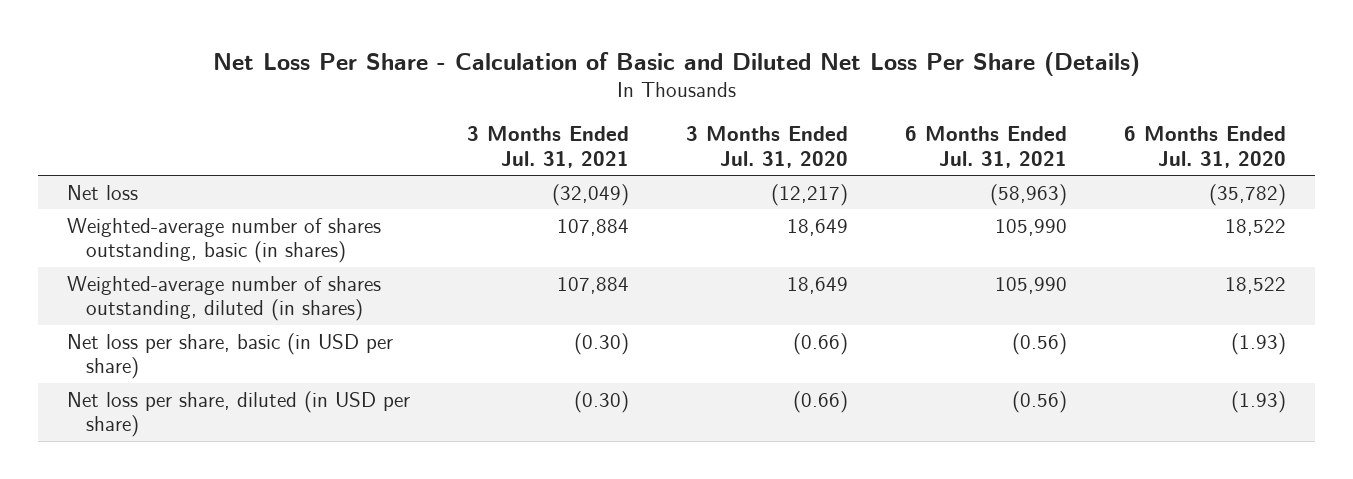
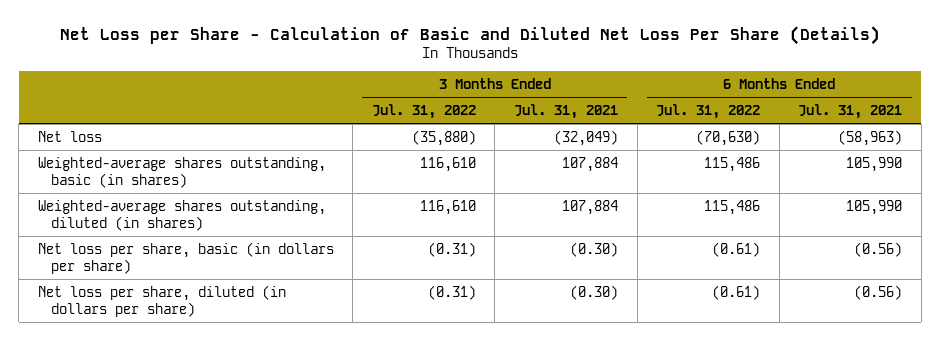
- Net Loss Per Share - Calculation of Basic and Diluted Net Loss Per Share (Details)
+ Net Loss per Share - Calculation of Basic and Diluted Net Loss Per Share (Details)
- | 3 Months Ended Jul. 31, 2021 | 3 Months Ended Jul. 31, 2020 | 6 Months Ended Jul. 31, 2021 | 6 Months Ended Jul. 31, 2020
+ | 3 Months Ended Jul. 31, 2022 | 3 Months Ended Jul. 31, 2021 | 6 Months Ended Jul. 31, 2022 | 6 Months Ended Jul. 31, 2021
- Weighted-average number of shares outstanding, basic (in shares) | 107,884 | 18,649 | 105,990 | 18,522
- Weighted-average number of shares outstanding, diluted (in shares) | 107,884 | 18,649 | 105,990 | 18,522
- Net loss per share, basic (in USD per share) | (0.30) | (0.66) | (0.56) | (1.93)
- Net loss per share, diluted (in USD per share) | (0.30) | (0.66) | (0.56) | (1.93)
+ Weighted-average shares outstanding, basic (in shares) | 116,610 | 107,884 | 115,486 | 105,990
+ Weighted-average shares outstanding, diluted (in shares) | 116,610 | 107,884 | 115,486 | 105,990
+ Net loss per share, basic (in dollars per share) | (0.31) | (0.30) | (0.61) | (0.56)
+ Net loss per share, diluted (in dollars per share) | (0.31) | (0.30) | (0.61) | (0.56)

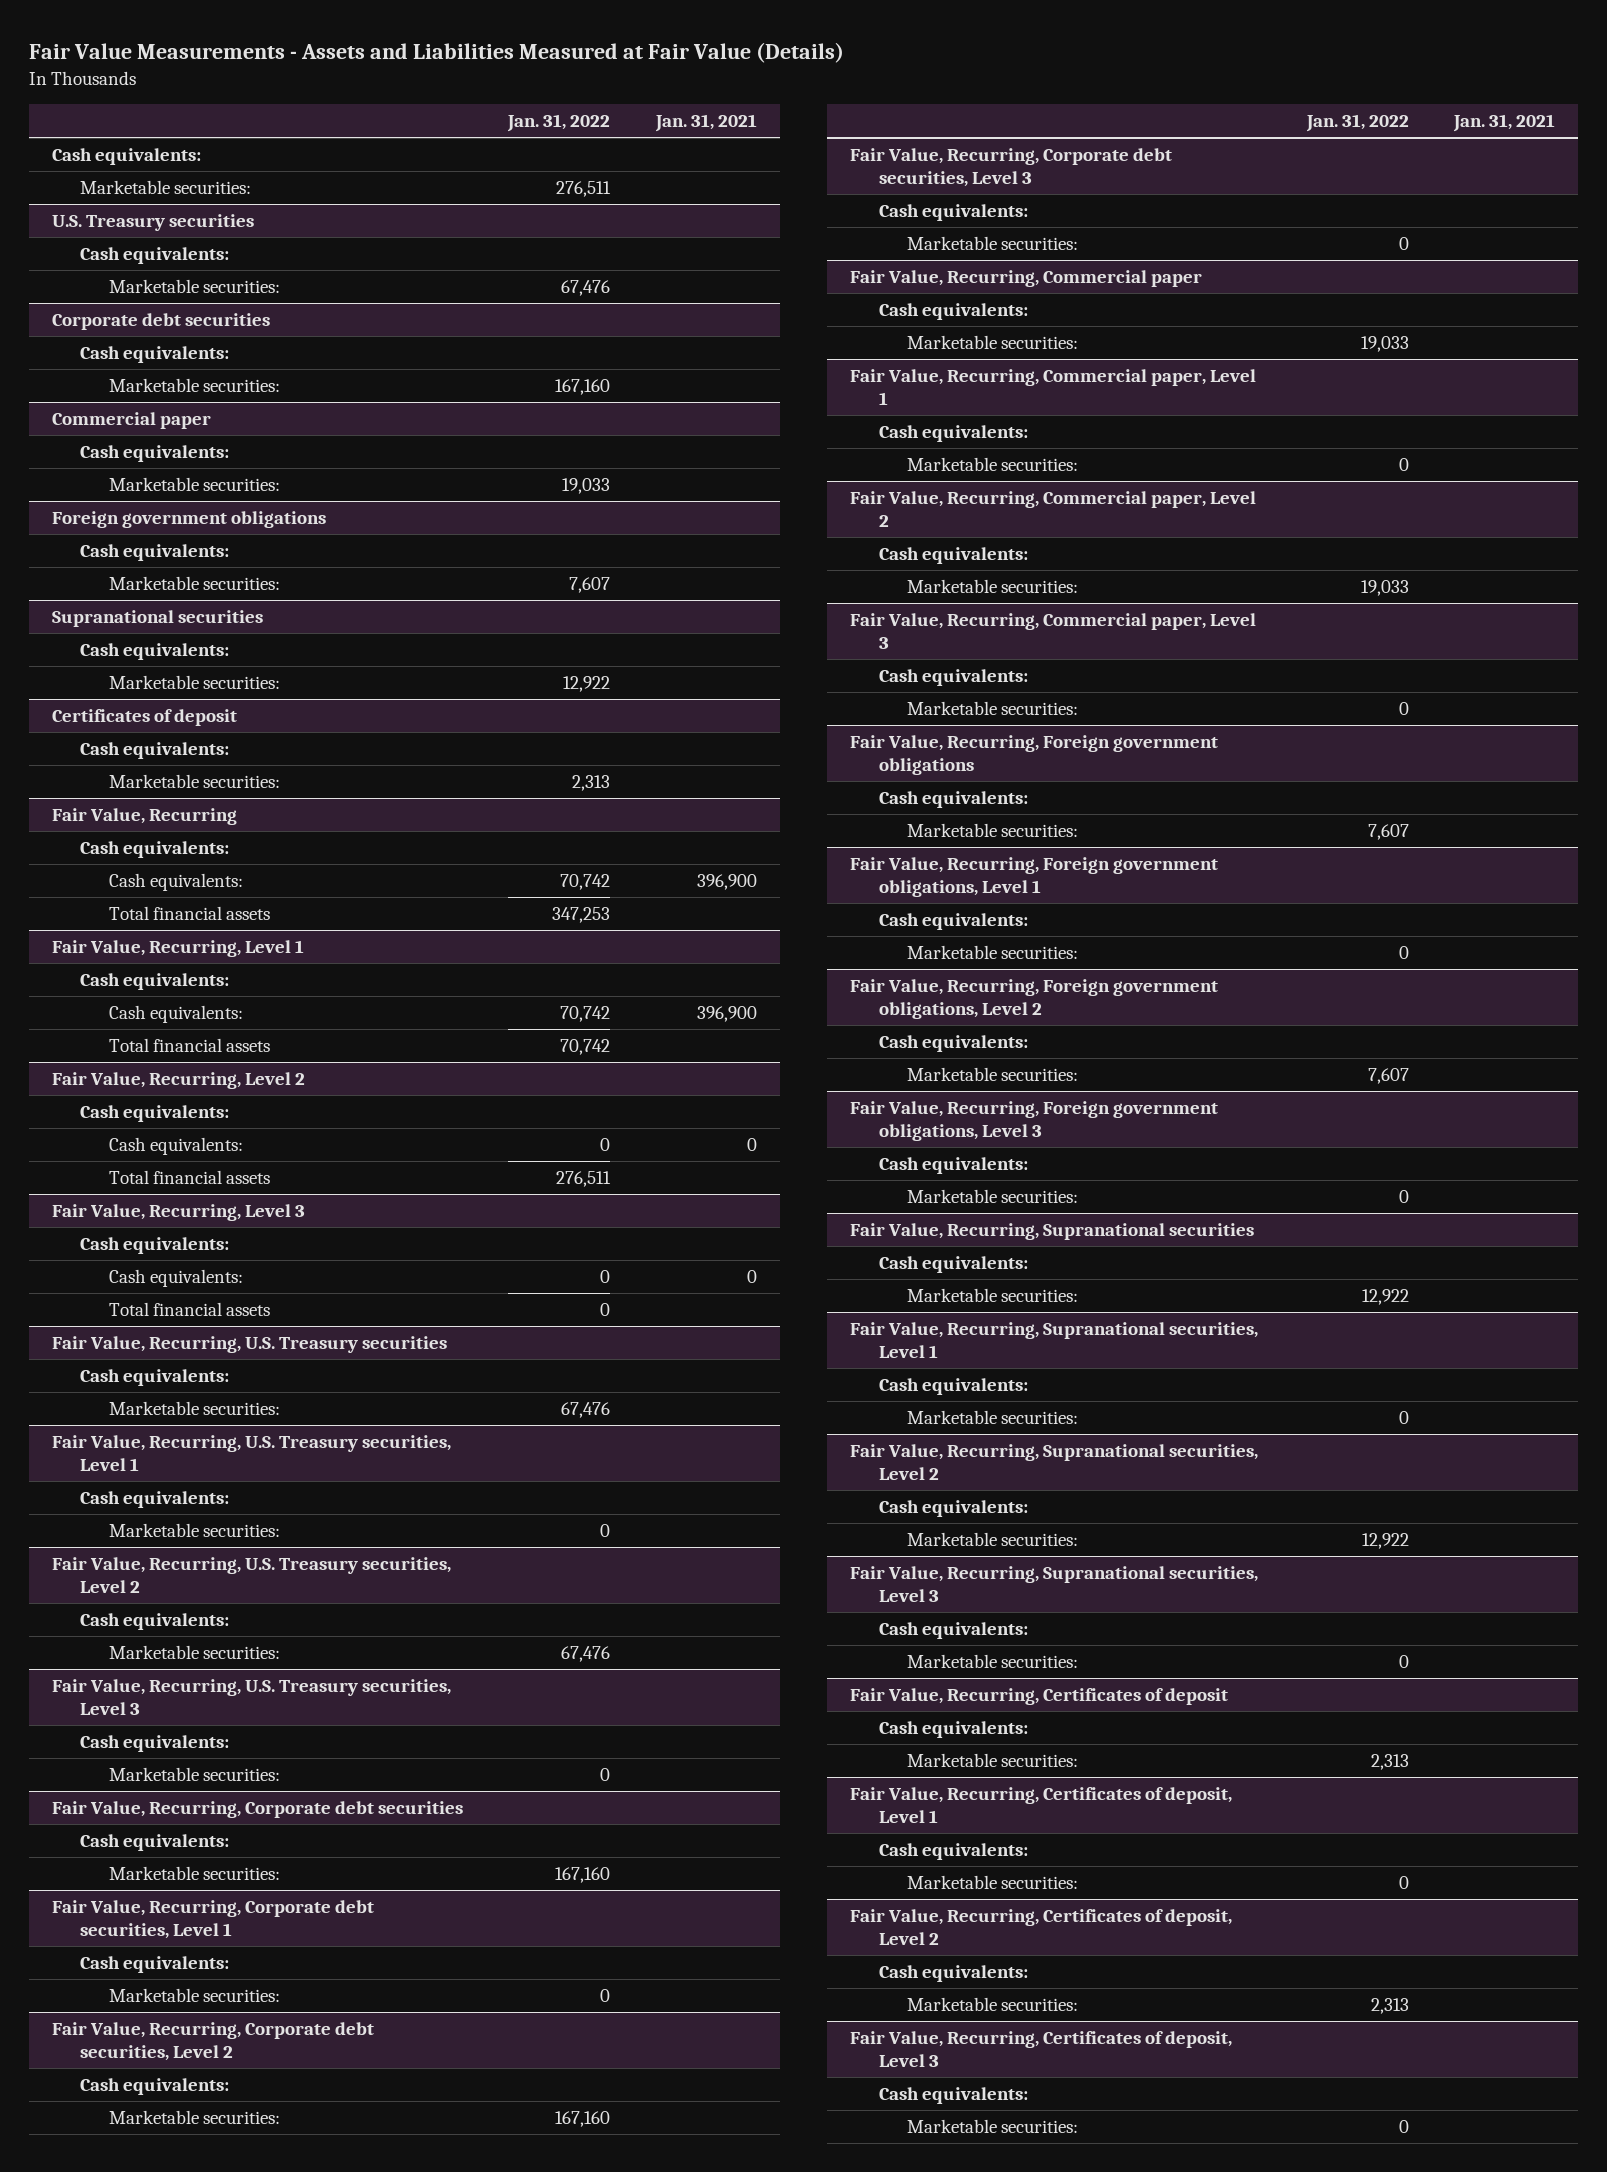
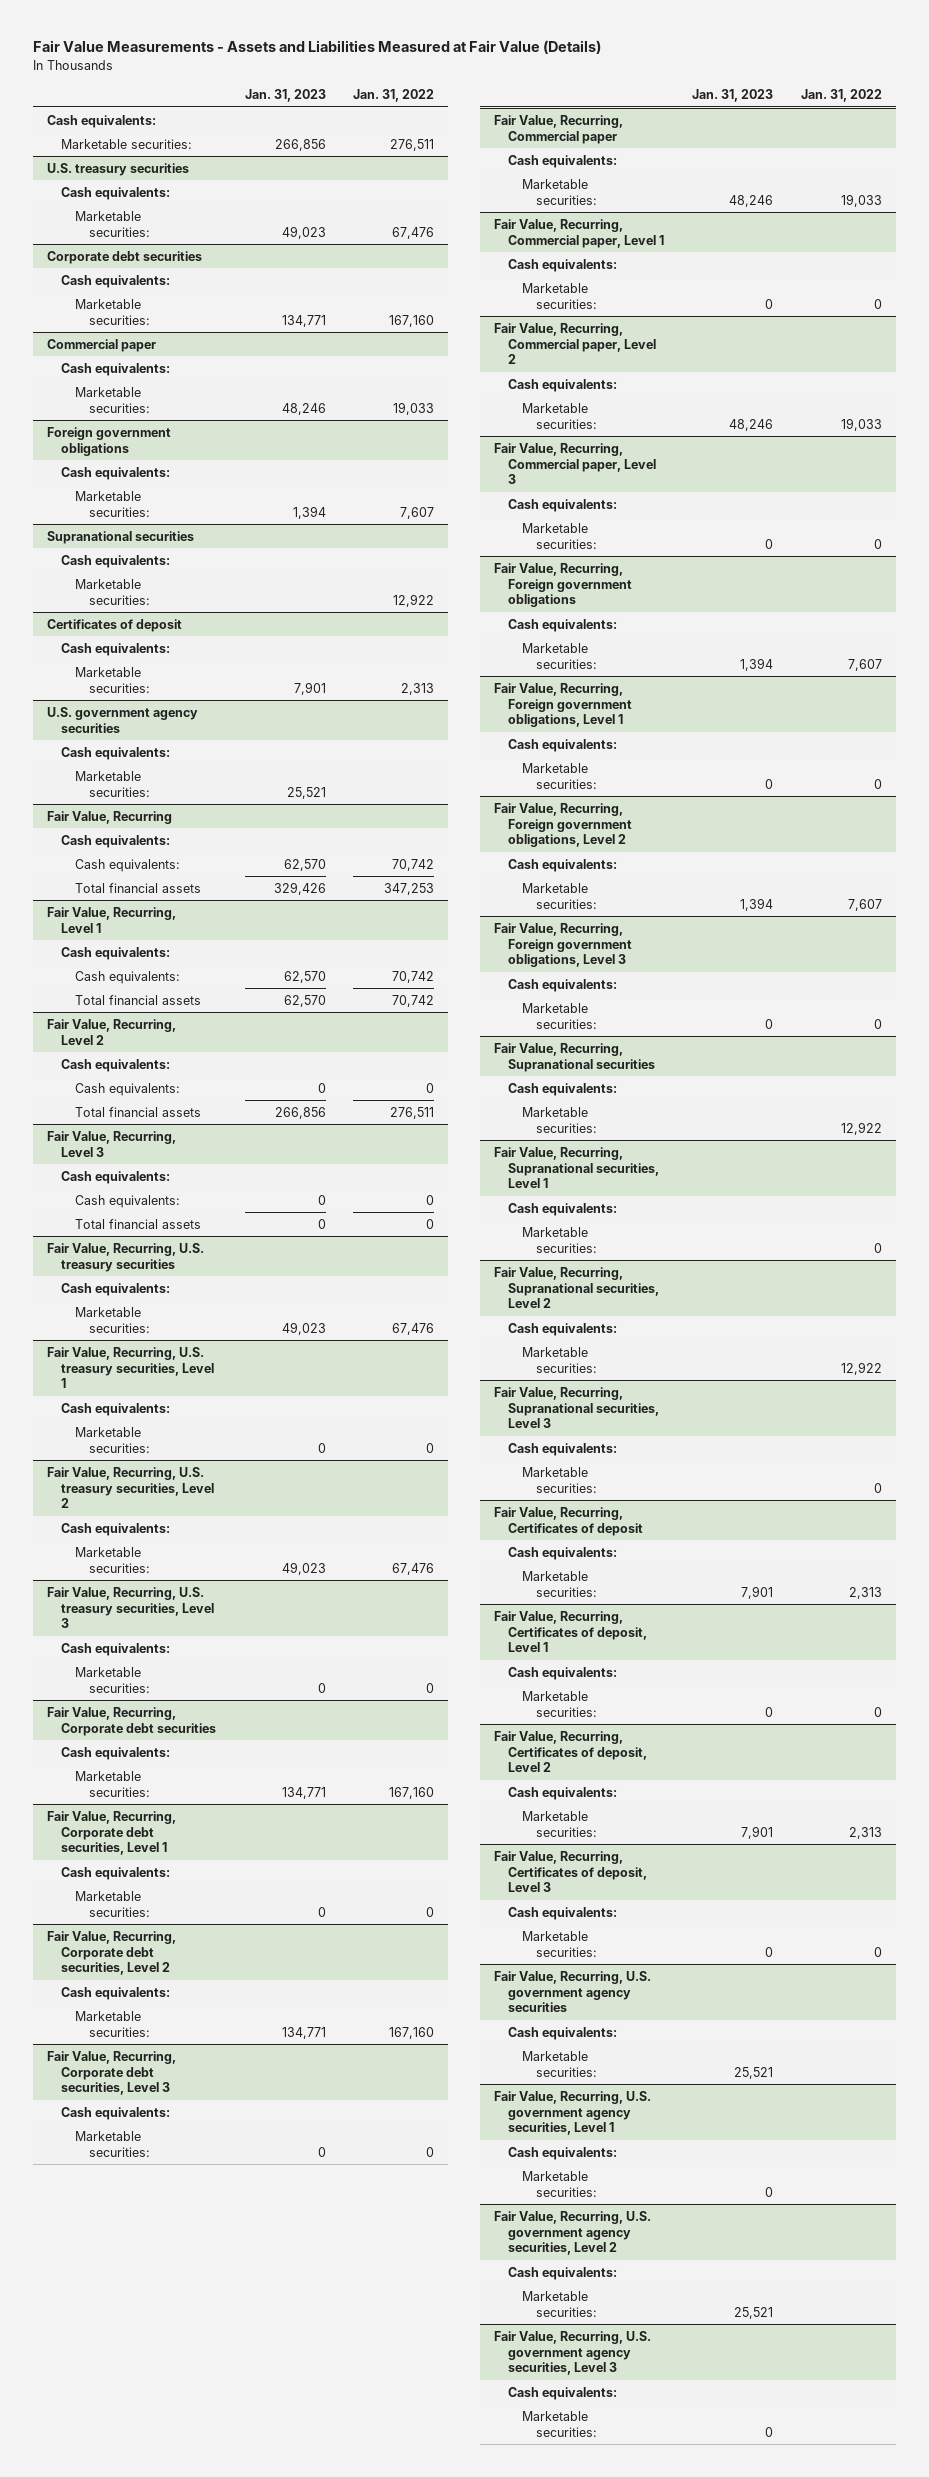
- | Jan. 31, 2022 | Jan. 31, 2021
+ | Jan. 31, 2023 | Jan. 31, 2022
- U.S. Treasury securities
+ U.S. treasury securities
+ U.S. government agency securities
+ Cash equivalents:
+ Marketable securities: | 25,521 |
- Fair Value, Recurring, U.S. Treasury securities
+ Fair Value, Recurring, U.S. treasury securities
- Fair Value, Recurring, U.S. Treasury securities, Level 1
+ Fair Value, Recurring, U.S. treasury securities, Level 1
- Fair Value, Recurring, U.S. Treasury securities, Level 2
+ Fair Value, Recurring, U.S. treasury securities, Level 2
- Fair Value, Recurring, U.S. Treasury securities, Level 3
+ Fair Value, Recurring, U.S. treasury securities, Level 3
+ Fair Value, Recurring, U.S. government agency securities
+ Cash equivalents:
+ Marketable securities: | 25,521 |
+ Fair Value, Recurring, U.S. government agency securities, Level 1
+ Cash equivalents:
+ Marketable securities: | 0 |
+ Fair Value, Recurring, U.S. government agency securities, Level 2
+ Cash equivalents:
+ Marketable securities: | 25,521 |
+ Fair Value, Recurring, U.S. government agency securities, Level 3
+ Cash equivalents:
+ Marketable securities: | 0 |

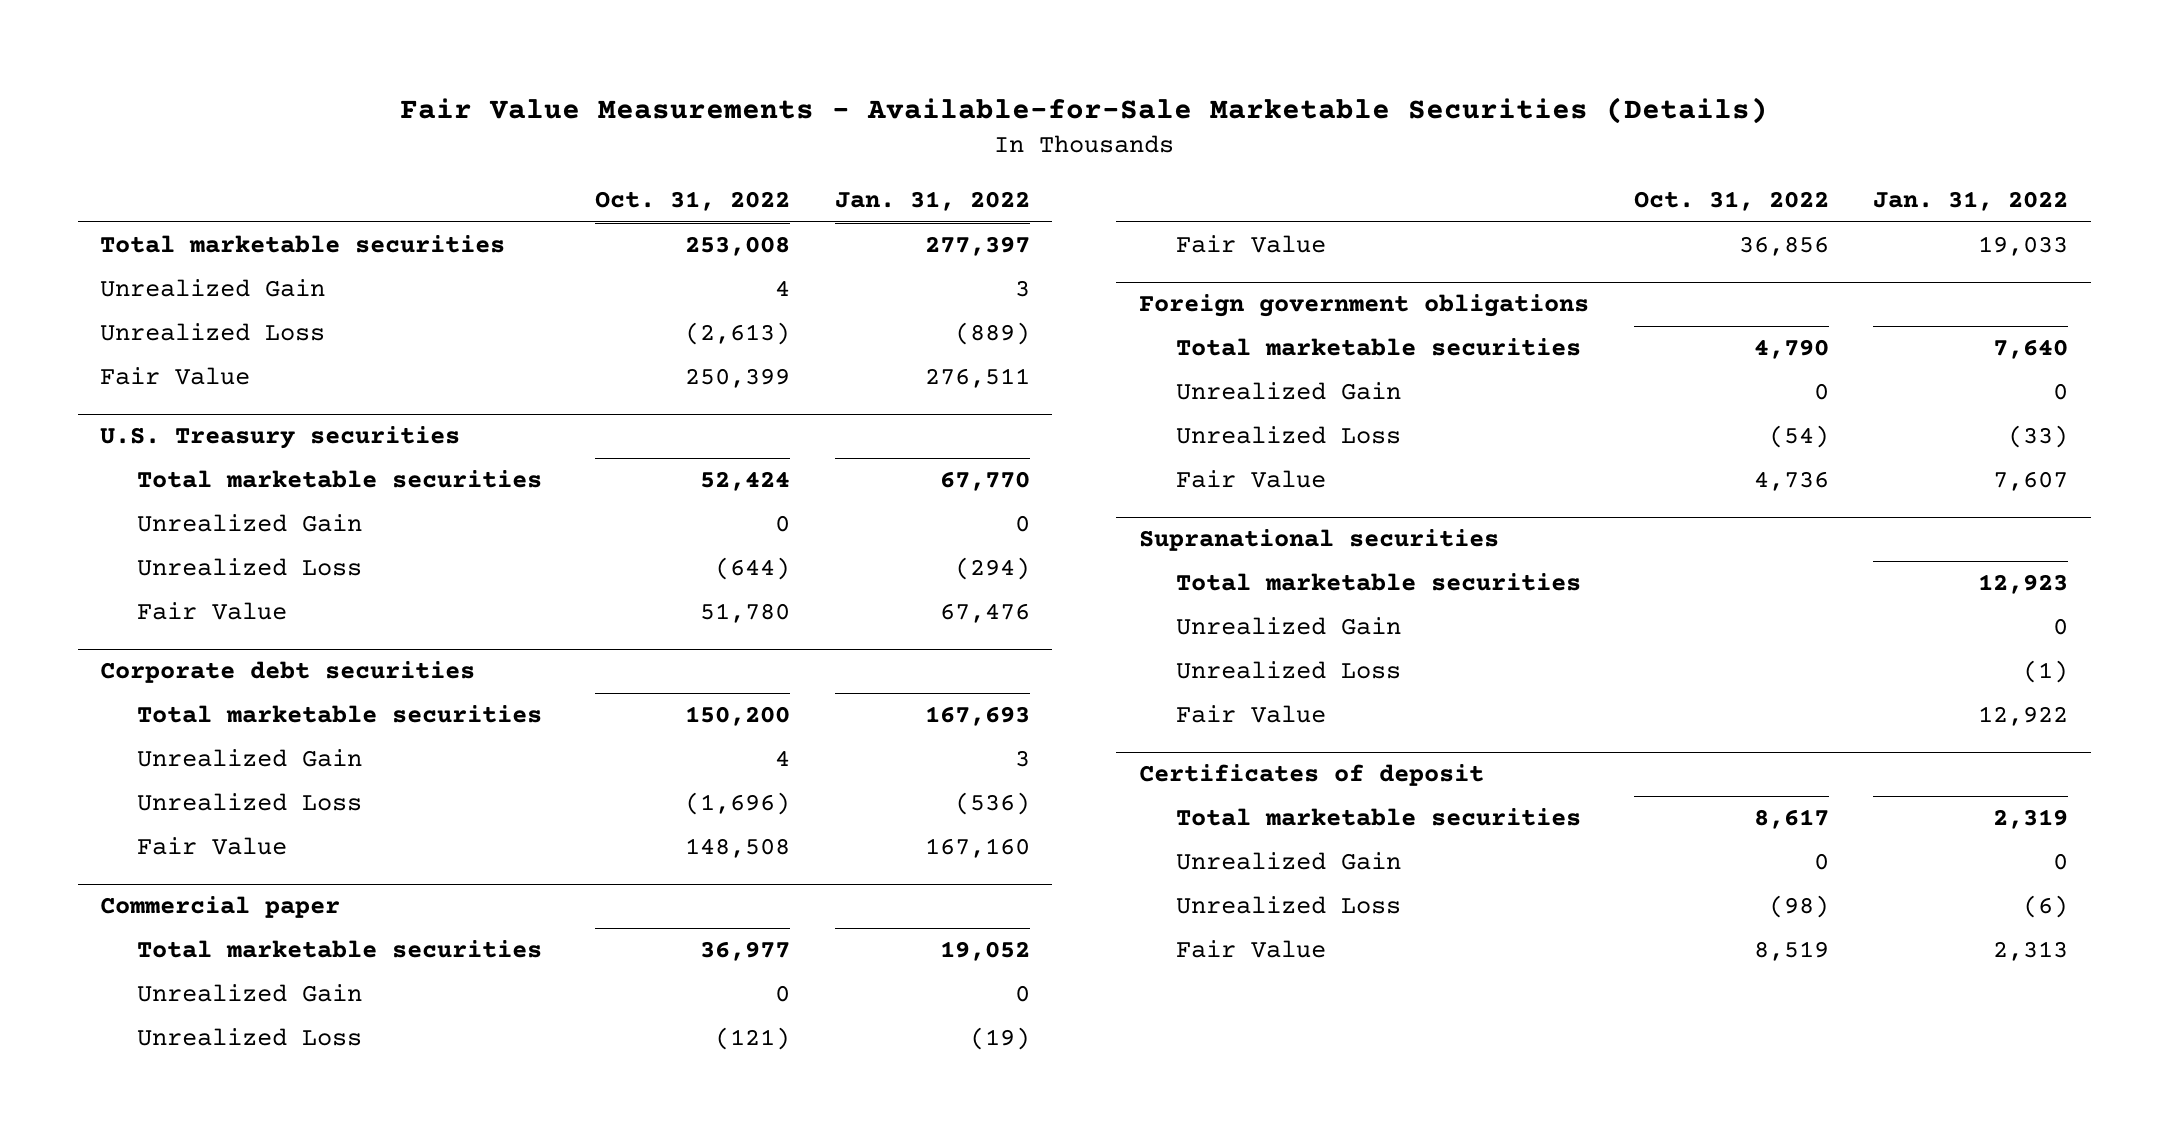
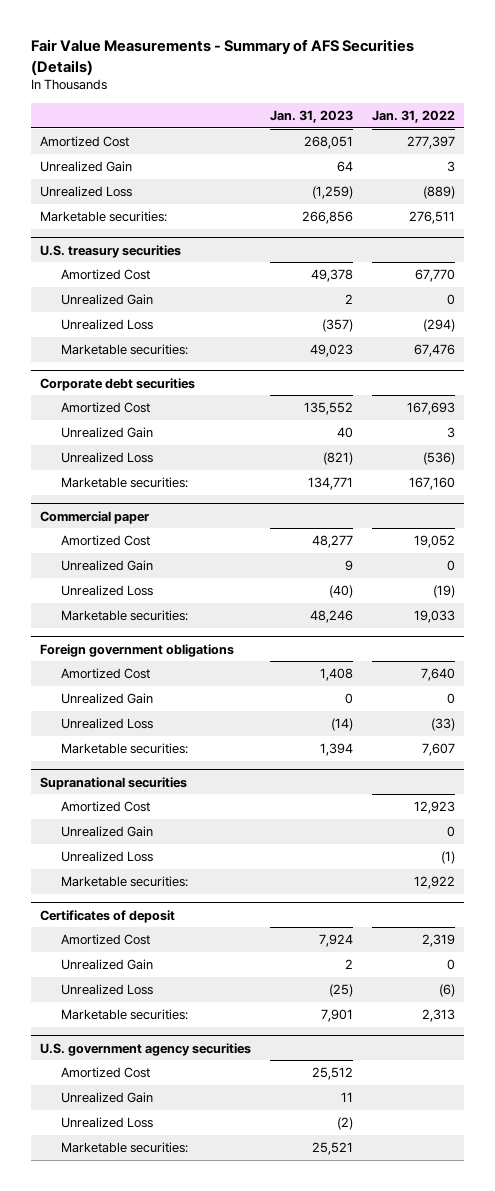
- Fair Value Measurements - Available-for-Sale Marketable Securities (Details)
+ Fair Value Measurements - Summary of AFS Securities (Details)
- | Oct. 31, 2022 | Jan. 31, 2022
+ | Jan. 31, 2023 | Jan. 31, 2022
- Total marketable securities | 253,008 | 277,397
+ Amortized Cost | 268,051 | 277,397
- Fair Value | 250,399 | 276,511
- U.S. Treasury securities
- Total marketable securities | 52,424 | 67,770
+ Marketable securities: | 266,856 | 276,511
+ U.S. treasury securities
+ Amortized Cost | 49,378 | 67,770
- Fair Value | 51,780 | 67,476
+ Marketable securities: | 49,023 | 67,476
@ Corporate debt securities
- Total marketable securities | 150,200 | 167,693
+ Amortized Cost | 135,552 | 167,693
- Fair Value | 148,508 | 167,160
+ Marketable securities: | 134,771 | 167,160
@ Commercial paper
- Total marketable securities | 36,977 | 19,052
+ Amortized Cost | 48,277 | 19,052
- Fair Value | 36,856 | 19,033
+ Marketable securities: | 48,246 | 19,033
@ Foreign government obligations
- Total marketable securities | 4,790 | 7,640
+ Amortized Cost | 1,408 | 7,640
- Fair Value | 4,736 | 7,607
+ Marketable securities: | 1,394 | 7,607
@ Supranational securities
- Total marketable securities | | 12,923
+ Amortized Cost | | 12,923
- Fair Value | | 12,922
+ Marketable securities: | | 12,922
@ Certificates of deposit
- Total marketable securities | 8,617 | 2,319
+ Amortized Cost | 7,924 | 2,319
- Fair Value | 8,519 | 2,313
+ Marketable securities: | 7,901 | 2,313
+ U.S. government agency securities
+ Amortized Cost | 25,512 |
+ Unrealized Gain | 11 |
+ Unrealized Loss | (2) |
+ Marketable securities: | 25,521 |

